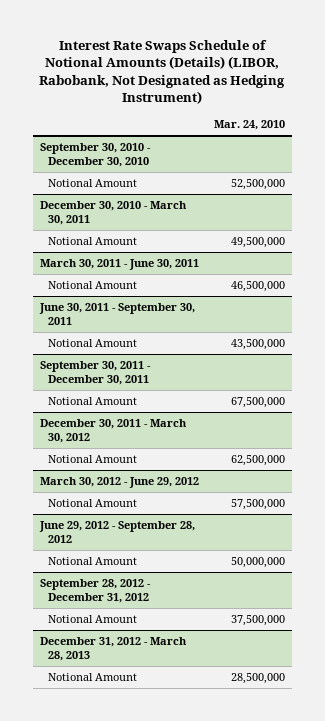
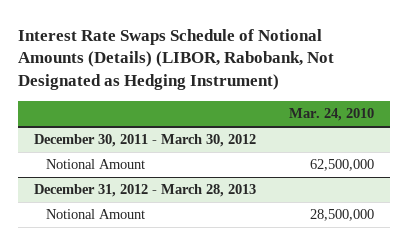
- September 30, 2010 - December 30, 2010
- Notional Amount | 52,500,000
- December 30, 2010 - March 30, 2011
- Notional Amount | 49,500,000
- March 30, 2011 - June 30, 2011
- Notional Amount | 46,500,000
- June 30, 2011 - September 30, 2011
- Notional Amount | 43,500,000
- September 30, 2011 - December 30, 2011
- Notional Amount | 67,500,000
- March 30, 2012 - June 29, 2012
- Notional Amount | 57,500,000
- June 29, 2012 - September 28, 2012
- Notional Amount | 50,000,000
- September 28, 2012 - December 31, 2012
- Notional Amount | 37,500,000

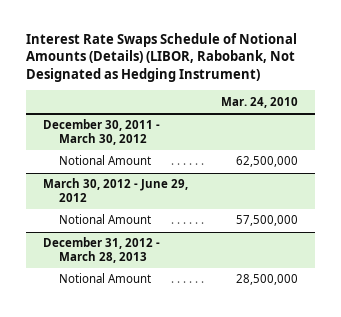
+ March 30, 2012 - June 29, 2012
+ Notional Amount | 57,500,000

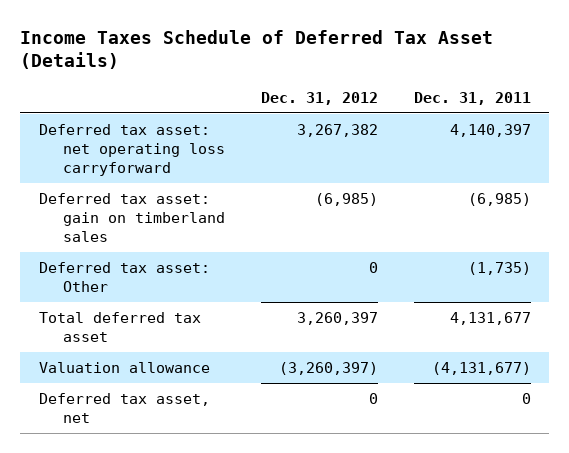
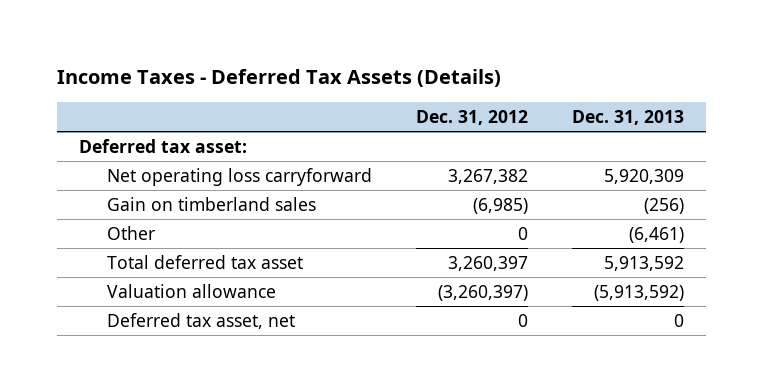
- Income Taxes Schedule of Deferred Tax Asset (Details)
+ Income Taxes - Deferred Tax Assets (Details)
- | Dec. 31, 2012 | Dec. 31, 2011
+ | Dec. 31, 2012 | Dec. 31, 2013
- Deferred tax asset: net operating loss carryforward | 3,267,382 | 4,140,397
- Deferred tax asset: gain on timberland sales | (6,985) | (6,985)
- Deferred tax asset: Other | 0 | (1,735)
+ Deferred tax asset:
+ Net operating loss carryforward | 3,267,382 | 5,920,309
+ Gain on timberland sales | (6,985) | (256)
+ Other | 0 | (6,461)

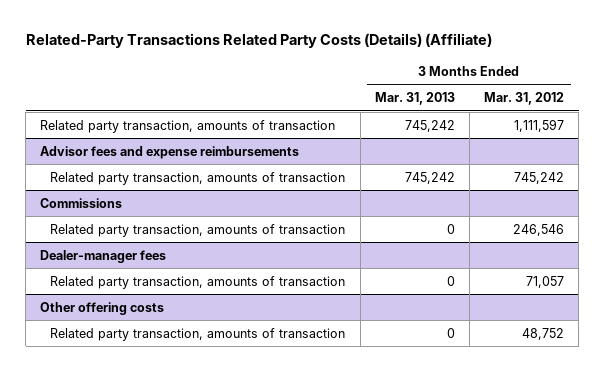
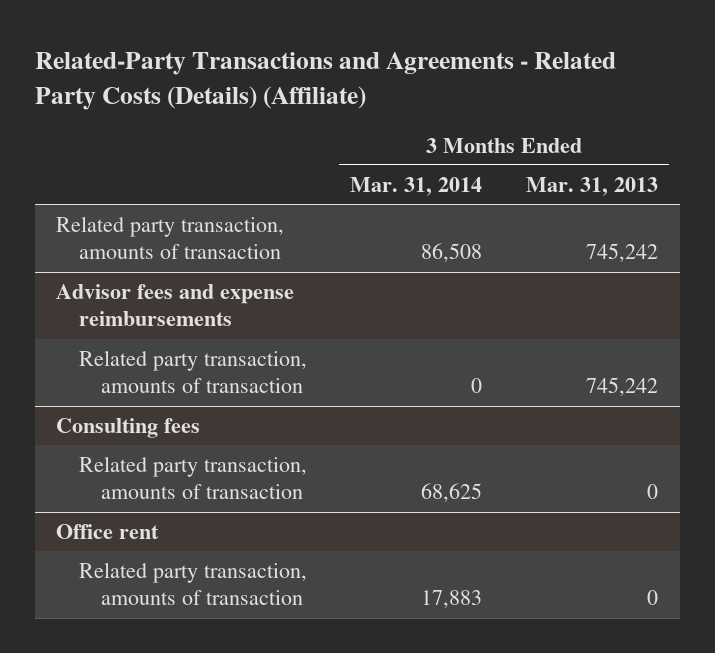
- Related-Party Transactions Related Party Costs (Details) (Affiliate)
+ Related-Party Transactions and Agreements - Related Party Costs (Details) (Affiliate)
- | 3 Months Ended Mar. 31, 2013 | 3 Months Ended Mar. 31, 2012
+ | 3 Months Ended Mar. 31, 2014 | 3 Months Ended Mar. 31, 2013
- Commissions
- Related party transaction, amounts of transaction | 0 | 246,546
- Dealer-manager fees
+ Consulting fees
- Other offering costs
+ Office rent

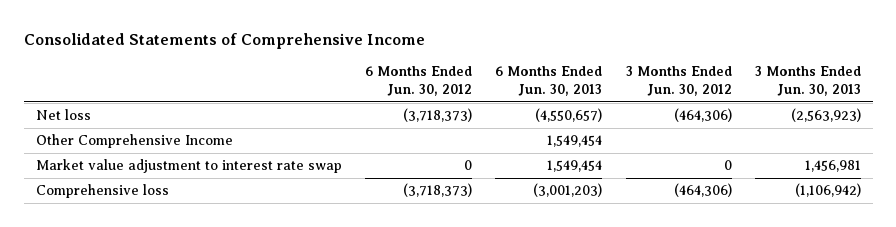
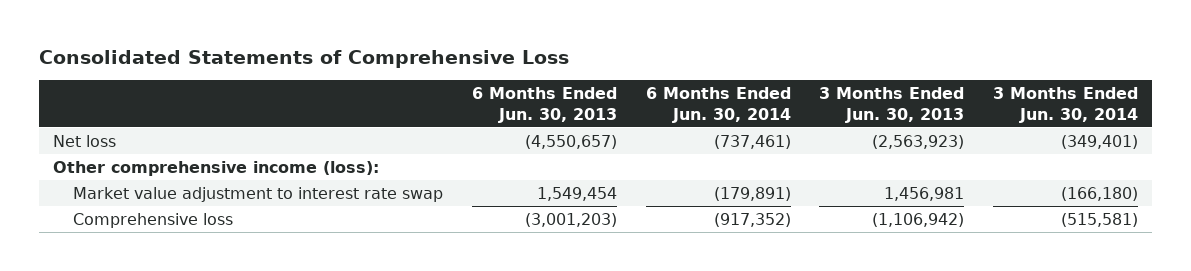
- Consolidated Statements of Comprehensive Income
+ Consolidated Statements of Comprehensive Loss
- | 6 Months Ended Jun. 30, 2012 | 6 Months Ended Jun. 30, 2013 | 3 Months Ended Jun. 30, 2012 | 3 Months Ended Jun. 30, 2013
+ | 6 Months Ended Jun. 30, 2013 | 6 Months Ended Jun. 30, 2014 | 3 Months Ended Jun. 30, 2013 | 3 Months Ended Jun. 30, 2014
- Other Comprehensive Income | | 1,549,454 | |
+ Other comprehensive income (loss):

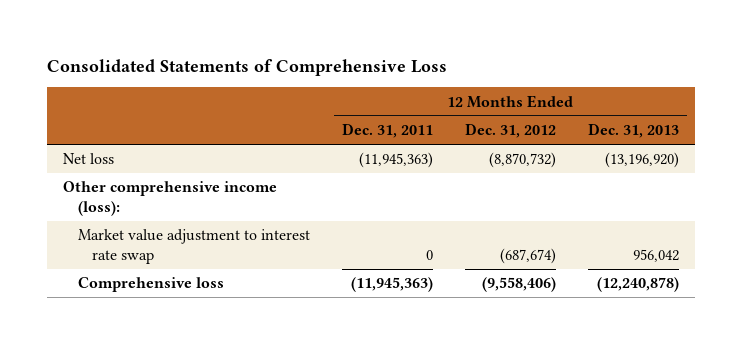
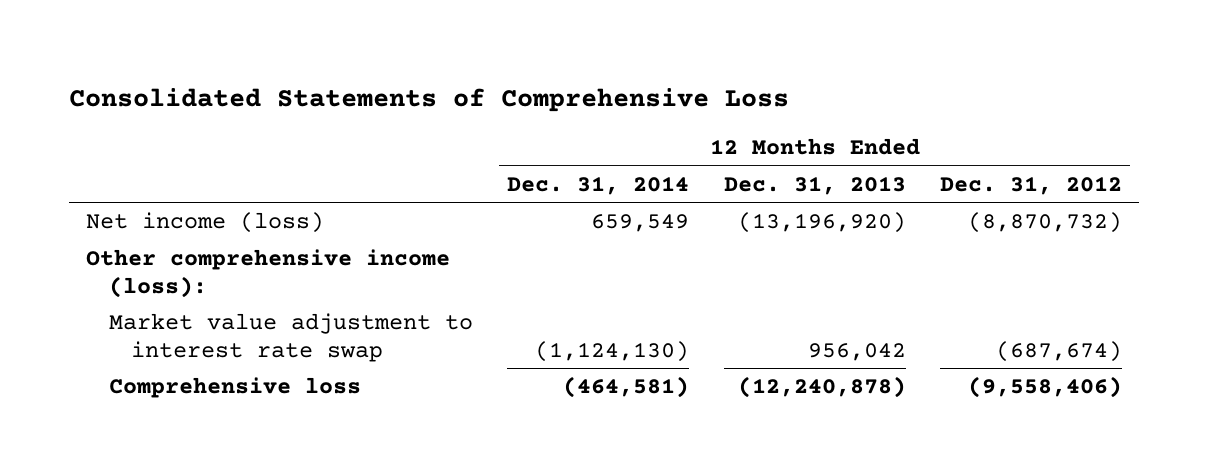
- | 12 Months Ended Dec. 31, 2011 | 12 Months Ended Dec. 31, 2012 | 12 Months Ended Dec. 31, 2013
+ | 12 Months Ended Dec. 31, 2014 | 12 Months Ended Dec. 31, 2013 | 12 Months Ended Dec. 31, 2012
- Net loss | (11,945,363) | (8,870,732) | (13,196,920)
+ Net income (loss) | 659,549 | (13,196,920) | (8,870,732)

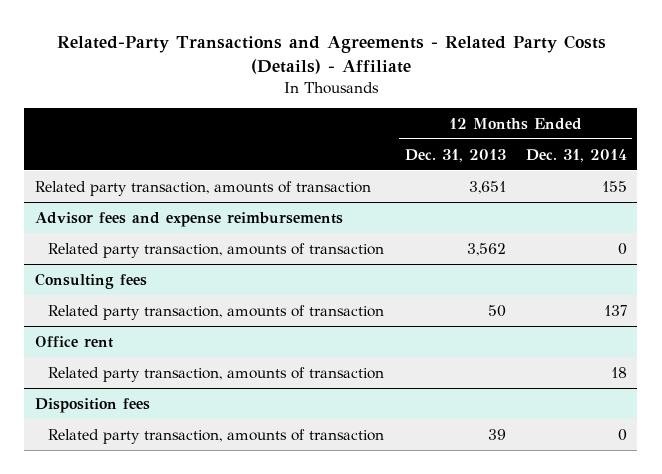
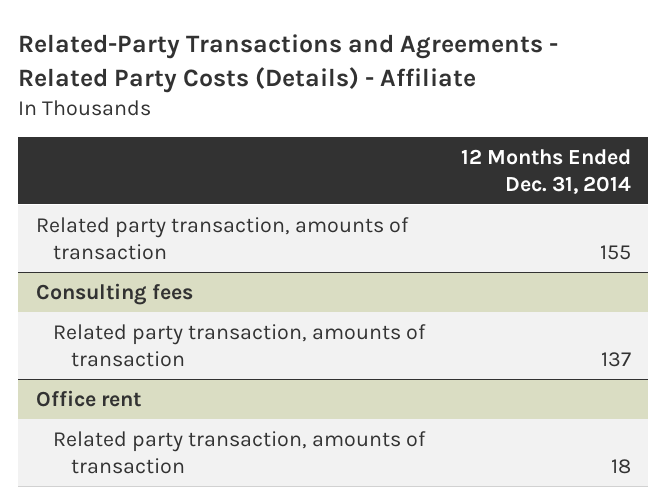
- | 12 Months Ended Dec. 31, 2013 | 12 Months Ended Dec. 31, 2014
+ | 12 Months Ended Dec. 31, 2014
- Advisor fees and expense reimbursements
- Related party transaction, amounts of transaction | 3,562 | 0
- Disposition fees
- Related party transaction, amounts of transaction | 39 | 0

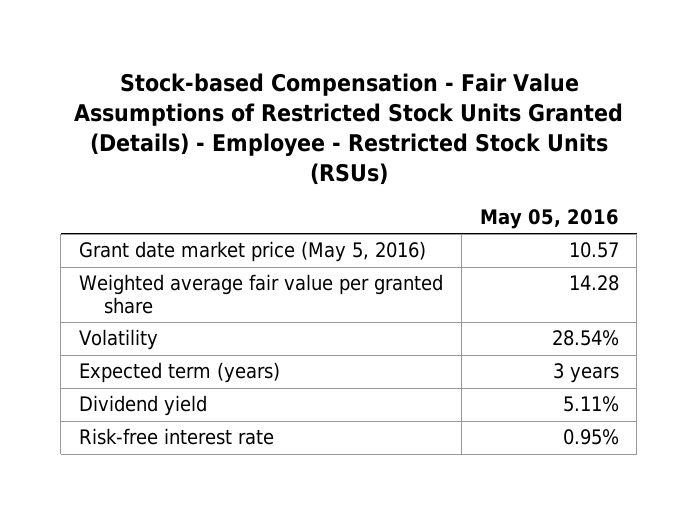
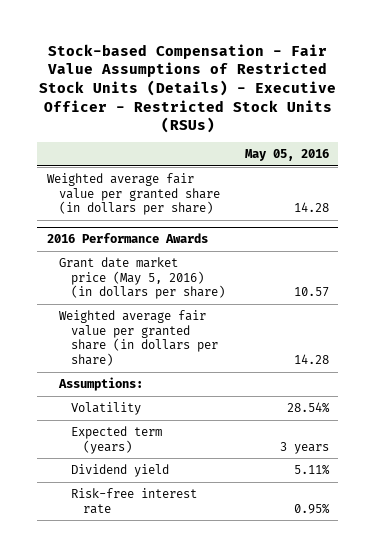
- Stock-based Compensation - Fair Value Assumptions of Restricted Stock Units Granted (Details) - Employee - Restricted Stock Units (RSUs)
+ Stock-based Compensation - Fair Value Assumptions of Restricted Stock Units (Details) - Executive Officer - Restricted Stock Units (RSUs)
- Grant date market price (May 5, 2016) | 10.57
- Weighted average fair value per granted share | 14.28
+ Weighted average fair value per granted share (in dollars per share) | 14.28
+ 2016 Performance Awards
+ Grant date market price (May 5, 2016) (in dollars per share) | 10.57
+ Weighted average fair value per granted share (in dollars per share) | 14.28
+ Assumptions:

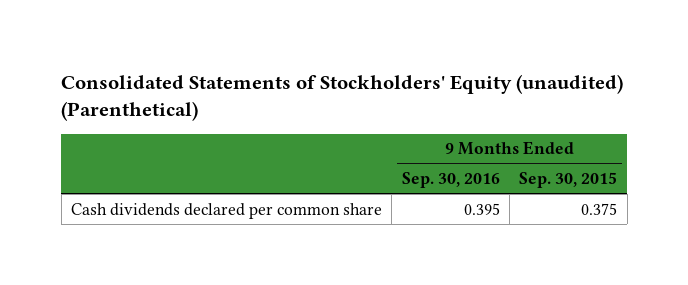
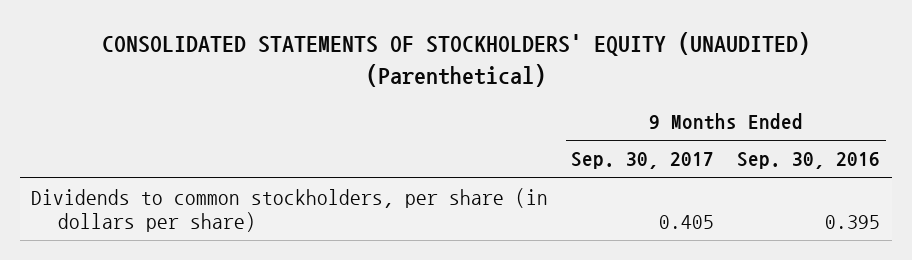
- Consolidated Statements of Stockholders' Equity (unaudited) (Parenthetical)
+ CONSOLIDATED STATEMENTS OF STOCKHOLDERS' EQUITY (UNAUDITED) (Parenthetical)
- | 9 Months Ended Sep. 30, 2016 | 9 Months Ended Sep. 30, 2015
+ | 9 Months Ended Sep. 30, 2017 | 9 Months Ended Sep. 30, 2016
- Cash dividends declared per common share | 0.395 | 0.375
+ Dividends to common stockholders, per share (in dollars per share) | 0.405 | 0.395

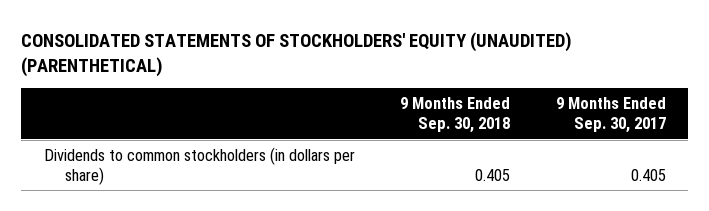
- CONSOLIDATED STATEMENTS OF STOCKHOLDERS' EQUITY (UNAUDITED) (Parenthetical)
+ CONSOLIDATED STATEMENTS OF STOCKHOLDERS' EQUITY (UNAUDITED) (PARENTHETICAL)
- | 9 Months Ended Sep. 30, 2017 | 9 Months Ended Sep. 30, 2016
+ | 9 Months Ended Sep. 30, 2018 | 9 Months Ended Sep. 30, 2017
- Dividends to common stockholders, per share (in dollars per share) | 0.405 | 0.395
+ Dividends to common stockholders (in dollars per share) | 0.405 | 0.405

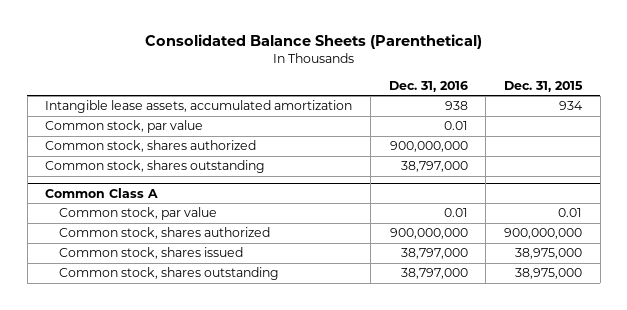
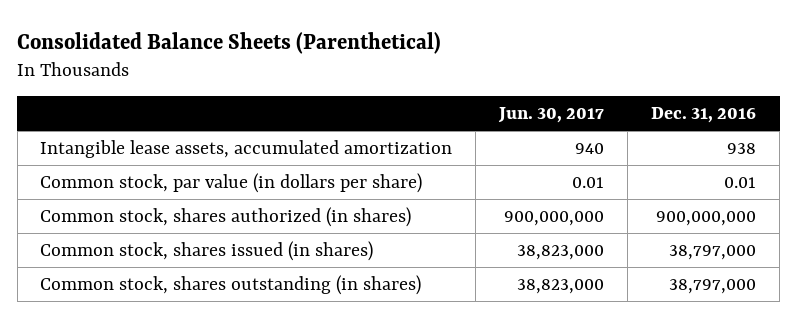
- | Dec. 31, 2016 | Dec. 31, 2015
+ | Jun. 30, 2017 | Dec. 31, 2016
- Common stock, par value | 0.01 |
- Common stock, shares authorized | 900,000,000 |
- Common stock, shares outstanding | 38,797,000 |
- Common Class A
- Common stock, par value | 0.01 | 0.01
- Common stock, shares authorized | 900,000,000 | 900,000,000
- Common stock, shares issued | 38,797,000 | 38,975,000
- Common stock, shares outstanding | 38,797,000 | 38,975,000
+ Common stock, par value (in dollars per share) | 0.01 | 0.01
+ Common stock, shares authorized (in shares) | 900,000,000 | 900,000,000
+ Common stock, shares issued (in shares) | 38,823,000 | 38,797,000
+ Common stock, shares outstanding (in shares) | 38,823,000 | 38,797,000

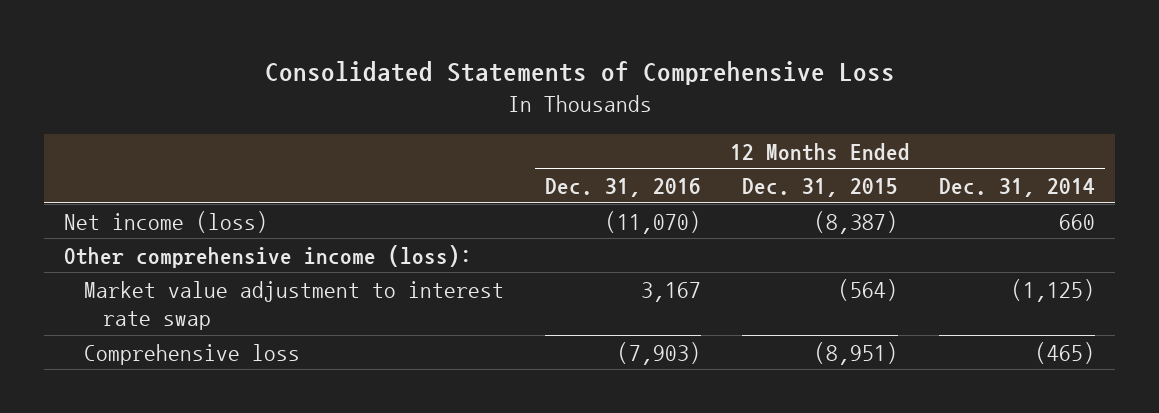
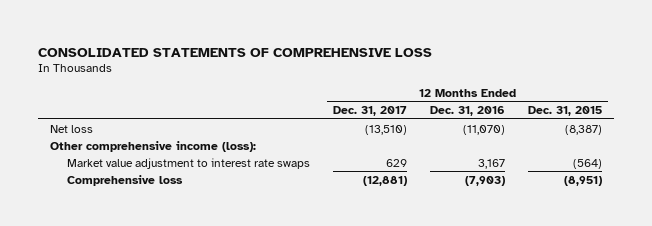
- Consolidated Statements of Comprehensive Loss
+ CONSOLIDATED STATEMENTS OF COMPREHENSIVE LOSS
- | 12 Months Ended Dec. 31, 2016 | 12 Months Ended Dec. 31, 2015 | 12 Months Ended Dec. 31, 2014
+ | 12 Months Ended Dec. 31, 2017 | 12 Months Ended Dec. 31, 2016 | 12 Months Ended Dec. 31, 2015
- Net income (loss) | (11,070) | (8,387) | 660
+ Net loss | (13,510) | (11,070) | (8,387)
- Market value adjustment to interest rate swap | 3,167 | (564) | (1,125)
+ Market value adjustment to interest rate swaps | 629 | 3,167 | (564)

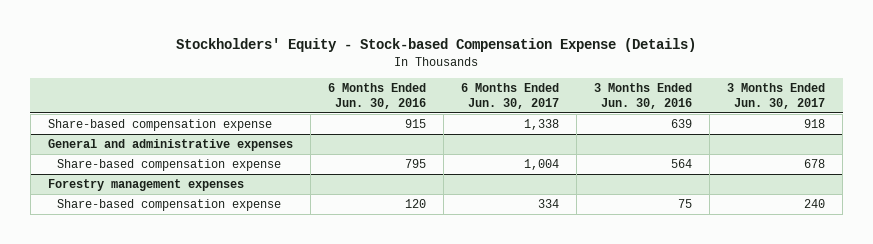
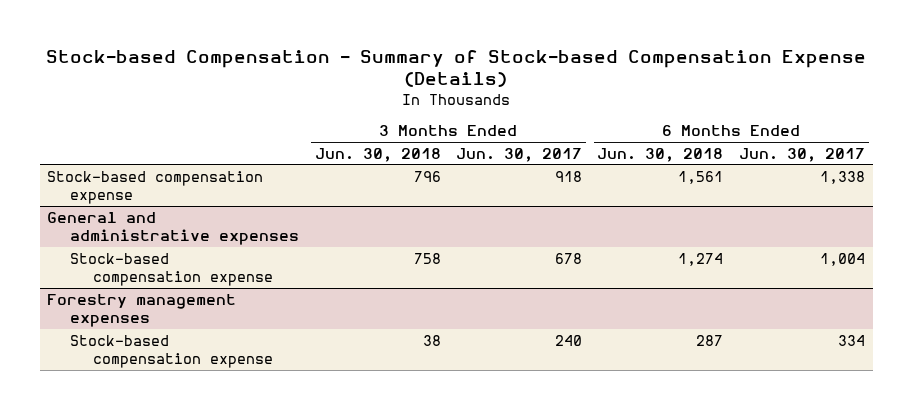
- Stockholders' Equity - Stock-based Compensation Expense (Details)
+ Stock-based Compensation - Summary of Stock-based Compensation Expense (Details)
- | 6 Months Ended Jun. 30, 2016 | 6 Months Ended Jun. 30, 2017 | 3 Months Ended Jun. 30, 2016 | 3 Months Ended Jun. 30, 2017
+ | 3 Months Ended Jun. 30, 2018 | 3 Months Ended Jun. 30, 2017 | 6 Months Ended Jun. 30, 2018 | 6 Months Ended Jun. 30, 2017
- Share-based compensation expense | 915 | 1,338 | 639 | 918
+ Stock-based compensation expense | 796 | 918 | 1,561 | 1,338
@ General and administrative expenses
- Share-based compensation expense | 795 | 1,004 | 564 | 678
+ Stock-based compensation expense | 758 | 678 | 1,274 | 1,004
@ Forestry management expenses
- Share-based compensation expense | 120 | 334 | 75 | 240
+ Stock-based compensation expense | 38 | 240 | 287 | 334

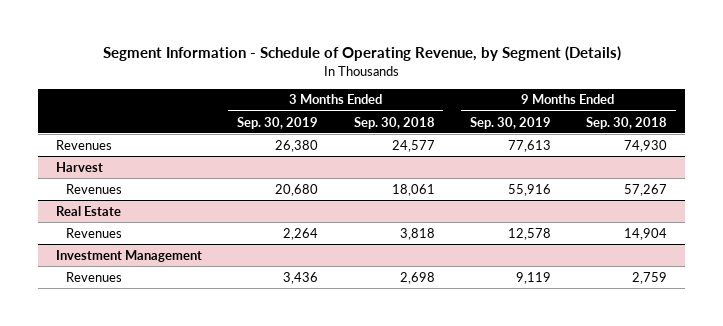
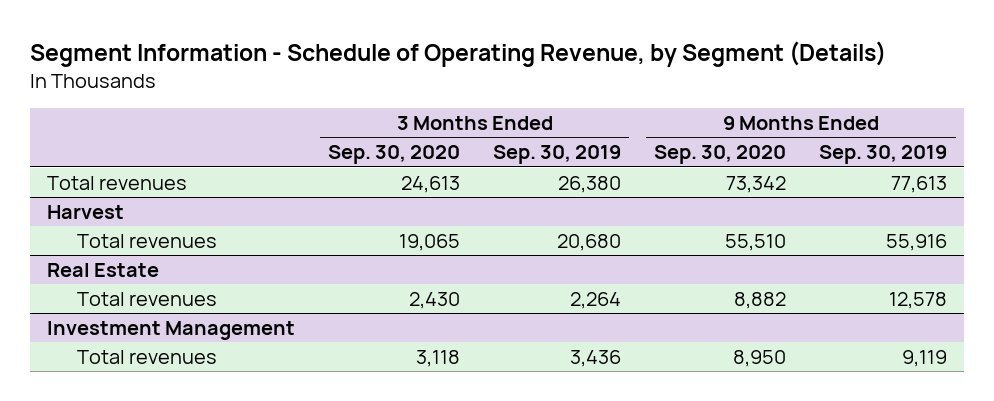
- | 3 Months Ended Sep. 30, 2019 | 3 Months Ended Sep. 30, 2018 | 9 Months Ended Sep. 30, 2019 | 9 Months Ended Sep. 30, 2018
+ | 3 Months Ended Sep. 30, 2020 | 3 Months Ended Sep. 30, 2019 | 9 Months Ended Sep. 30, 2020 | 9 Months Ended Sep. 30, 2019
- Revenues | 26,380 | 24,577 | 77,613 | 74,930
+ Total revenues | 24,613 | 26,380 | 73,342 | 77,613
@ Harvest
- Revenues | 20,680 | 18,061 | 55,916 | 57,267
+ Total revenues | 19,065 | 20,680 | 55,510 | 55,916
@ Real Estate
- Revenues | 2,264 | 3,818 | 12,578 | 14,904
+ Total revenues | 2,430 | 2,264 | 8,882 | 12,578
@ Investment Management
- Revenues | 3,436 | 2,698 | 9,119 | 2,759
+ Total revenues | 3,118 | 3,436 | 8,950 | 9,119

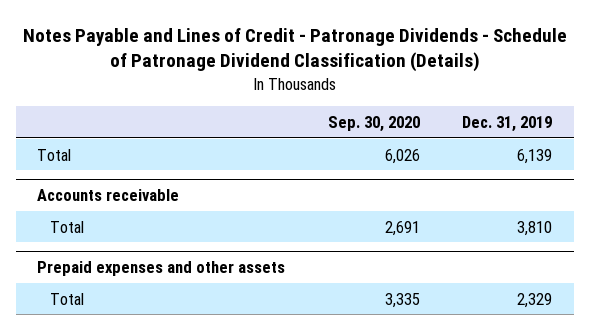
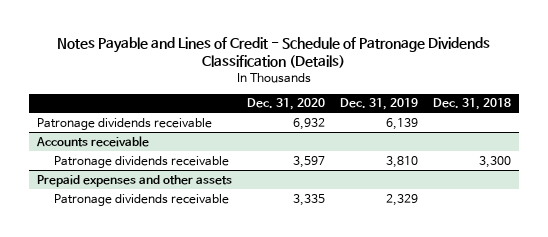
- Notes Payable and Lines of Credit - Patronage Dividends - Schedule of Patronage Dividend Classification (Details)
+ Notes Payable and Lines of Credit - Schedule of Patronage Dividends Classification (Details)
- | Sep. 30, 2020 | Dec. 31, 2019
+ | Dec. 31, 2020 | Dec. 31, 2019 | Dec. 31, 2018
- Total | 6,026 | 6,139
+ Patronage dividends receivable | 6,932 | 6,139 |
@ Accounts receivable
- Total | 2,691 | 3,810
+ Patronage dividends receivable | 3,597 | 3,810 | 3,300
@ Prepaid expenses and other assets
- Total | 3,335 | 2,329
+ Patronage dividends receivable | 3,335 | 2,329 |

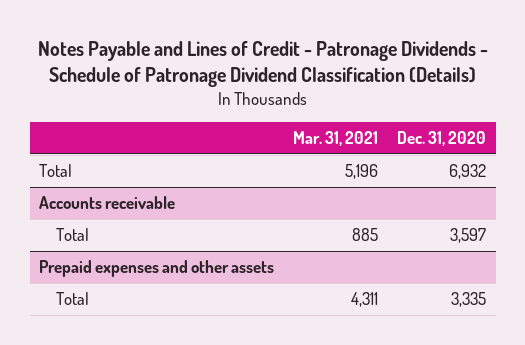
- Notes Payable and Lines of Credit - Schedule of Patronage Dividends Classification (Details)
+ Notes Payable and Lines of Credit - Patronage Dividends - Schedule of Patronage Dividend Classification (Details)
- | Dec. 31, 2020 | Dec. 31, 2019 | Dec. 31, 2018
+ | Mar. 31, 2021 | Dec. 31, 2020
- Patronage dividends receivable | 6,932 | 6,139 |
+ Total | 5,196 | 6,932
@ Accounts receivable
- Patronage dividends receivable | 3,597 | 3,810 | 3,300
+ Total | 885 | 3,597
@ Prepaid expenses and other assets
- Patronage dividends receivable | 3,335 | 2,329 |
+ Total | 4,311 | 3,335

